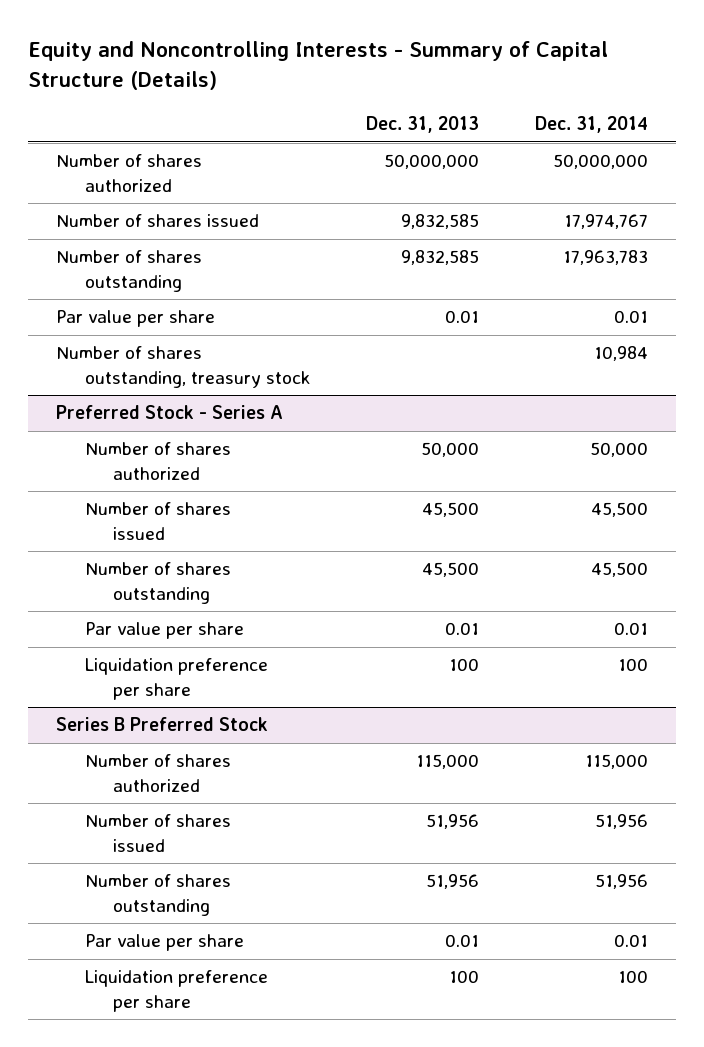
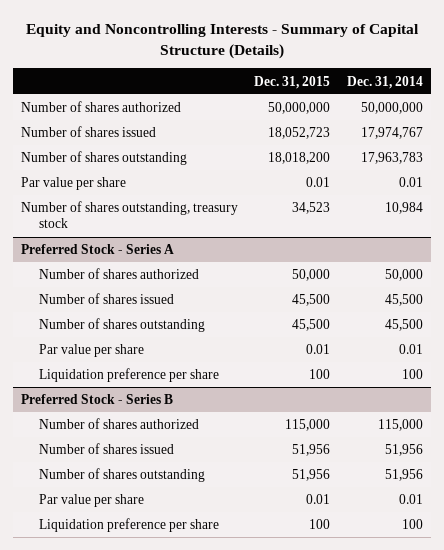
- | Dec. 31, 2013 | Dec. 31, 2014
+ | Dec. 31, 2015 | Dec. 31, 2014
- Series B Preferred Stock
+ Preferred Stock - Series B

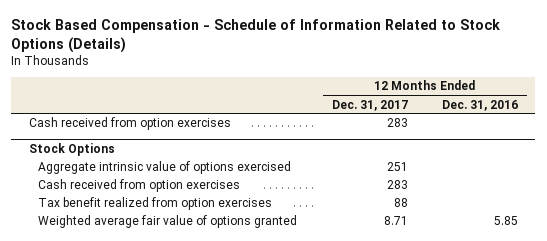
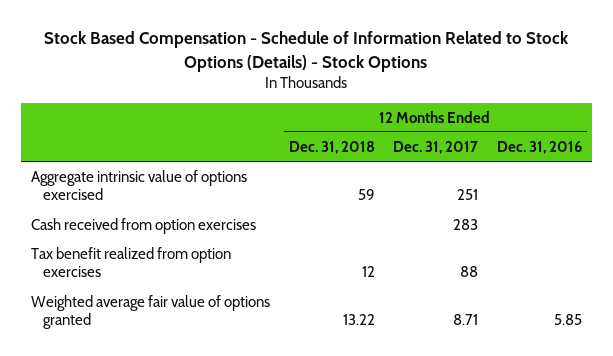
- Stock Based Compensation - Schedule of Information Related to Stock Options (Details)
+ Stock Based Compensation - Schedule of Information Related to Stock Options (Details) - Stock Options
- | 12 Months Ended Dec. 31, 2017 | 12 Months Ended Dec. 31, 2016
+ | 12 Months Ended Dec. 31, 2018 | 12 Months Ended Dec. 31, 2017 | 12 Months Ended Dec. 31, 2016
- Cash received from option exercises | 283 |
- Stock Options

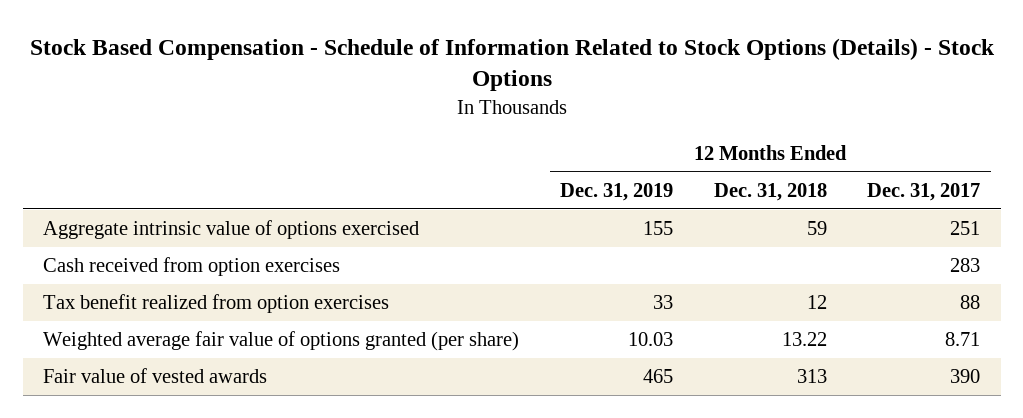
- | 12 Months Ended Dec. 31, 2018 | 12 Months Ended Dec. 31, 2017 | 12 Months Ended Dec. 31, 2016
+ | 12 Months Ended Dec. 31, 2019 | 12 Months Ended Dec. 31, 2018 | 12 Months Ended Dec. 31, 2017
- Weighted average fair value of options granted | 13.22 | 8.71 | 5.85
+ Weighted average fair value of options granted (per share) | 10.03 | 13.22 | 8.71
+ Fair value of vested awards | 465 | 313 | 390

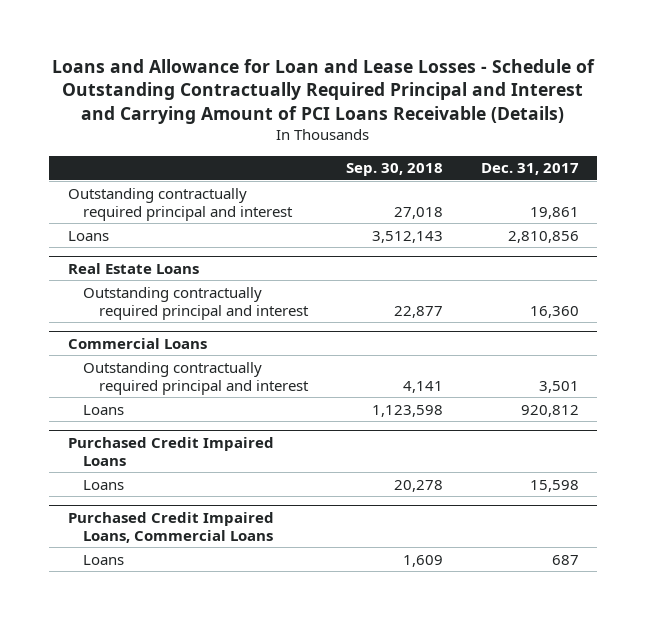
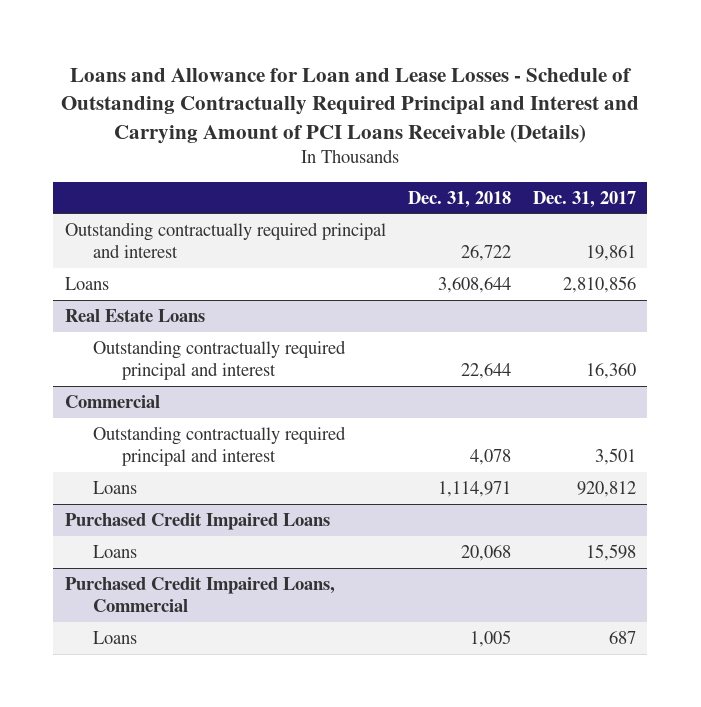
- | Sep. 30, 2018 | Dec. 31, 2017
+ | Dec. 31, 2018 | Dec. 31, 2017
- Commercial Loans
+ Commercial
- Purchased Credit Impaired Loans, Commercial Loans
+ Purchased Credit Impaired Loans, Commercial

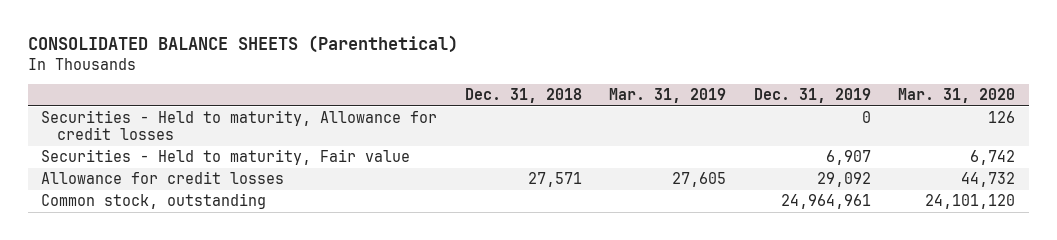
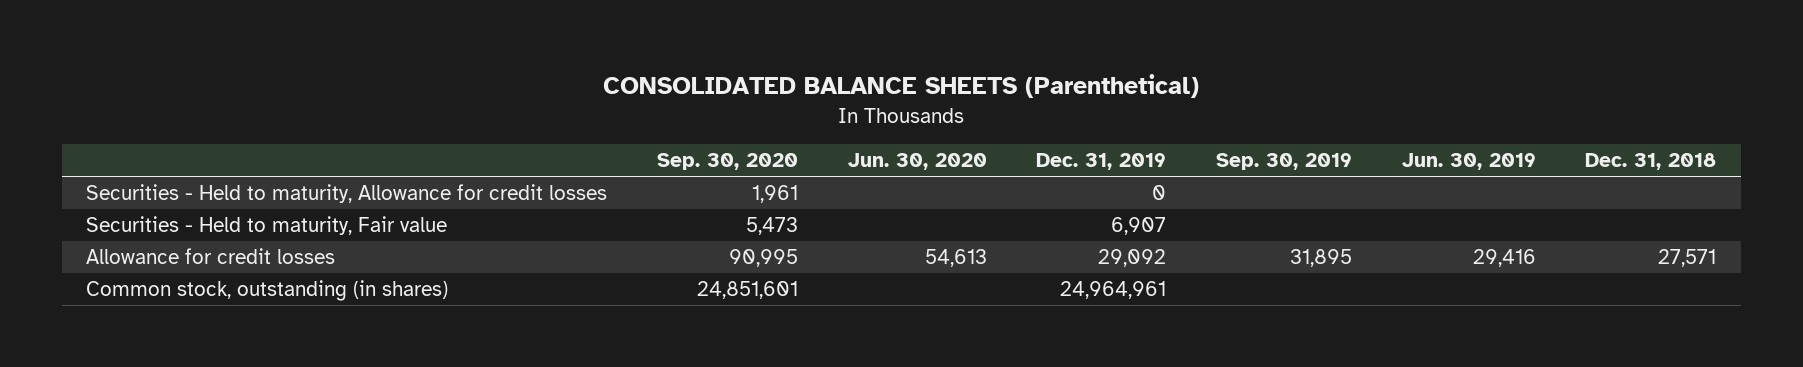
- | Dec. 31, 2018 | Mar. 31, 2019 | Dec. 31, 2019 | Mar. 31, 2020
+ | Sep. 30, 2020 | Jun. 30, 2020 | Dec. 31, 2019 | Sep. 30, 2019 | Jun. 30, 2019 | Dec. 31, 2018
- Common stock, outstanding | | | 24,964,961 | 24,101,120
+ Common stock, outstanding (in shares) | 24,851,601 | | 24,964,961 | | |

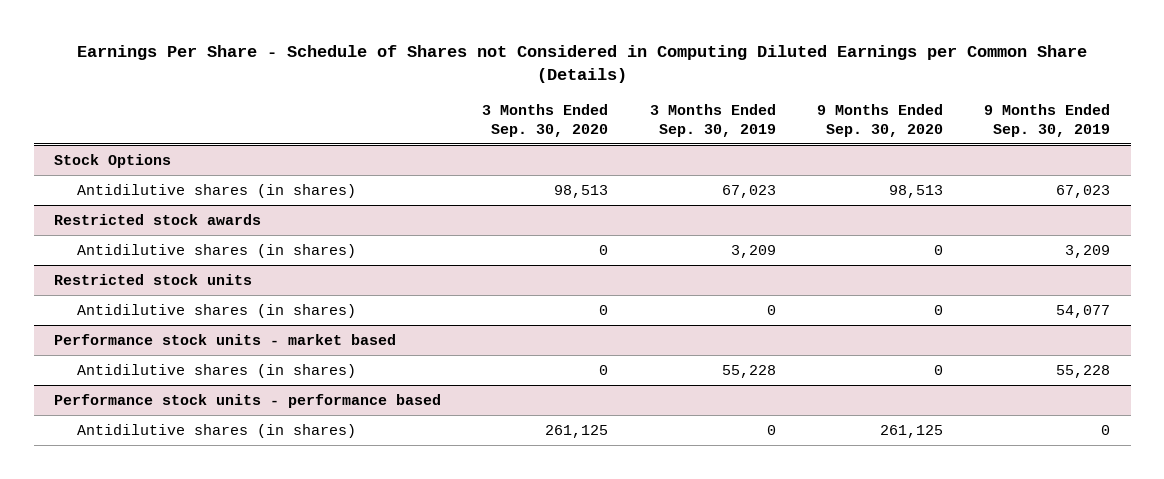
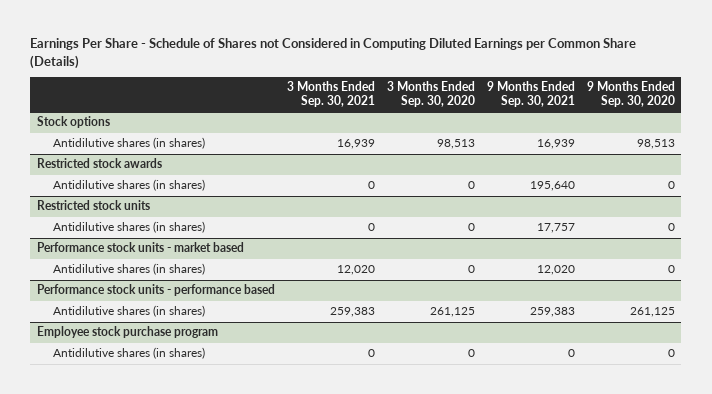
- | 3 Months Ended Sep. 30, 2020 | 3 Months Ended Sep. 30, 2019 | 9 Months Ended Sep. 30, 2020 | 9 Months Ended Sep. 30, 2019
+ | 3 Months Ended Sep. 30, 2021 | 3 Months Ended Sep. 30, 2020 | 9 Months Ended Sep. 30, 2021 | 9 Months Ended Sep. 30, 2020
- Stock Options
+ Stock options
+ Employee stock purchase program
+ Antidilutive shares (in shares) | 0 | 0 | 0 | 0

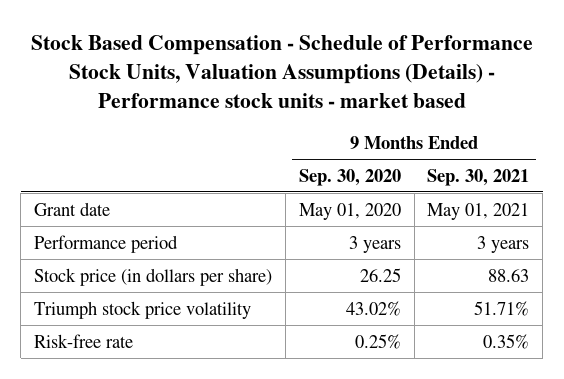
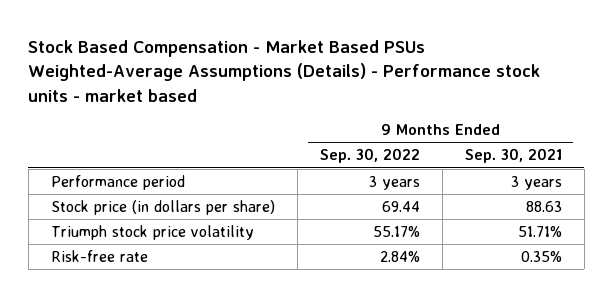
- Stock Based Compensation - Schedule of Performance Stock Units, Valuation Assumptions (Details) - Performance stock units - market based
+ Stock Based Compensation - Market Based PSUs Weighted-Average Assumptions (Details) - Performance stock units - market based
- | 9 Months Ended Sep. 30, 2020 | 9 Months Ended Sep. 30, 2021
+ | 9 Months Ended Sep. 30, 2022 | 9 Months Ended Sep. 30, 2021
- Grant date | May 01, 2020 | May 01, 2021

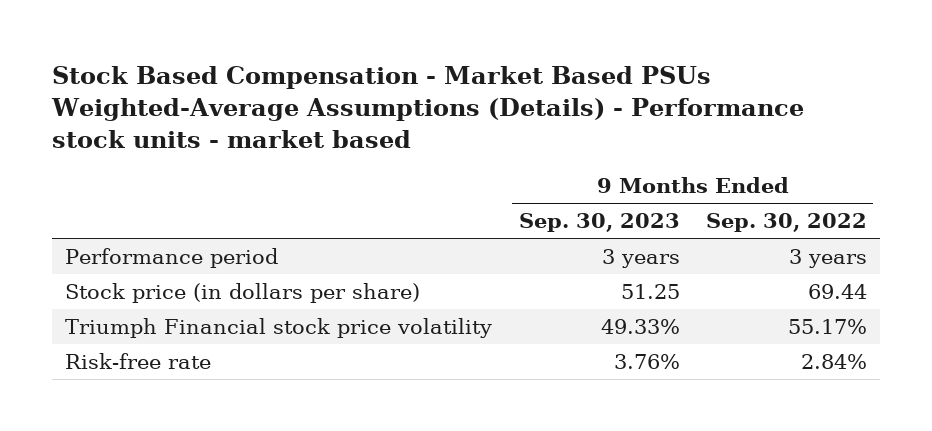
- | 9 Months Ended Sep. 30, 2022 | 9 Months Ended Sep. 30, 2021
+ | 9 Months Ended Sep. 30, 2023 | 9 Months Ended Sep. 30, 2022
- Triumph stock price volatility | 55.17% | 51.71%
+ Triumph Financial stock price volatility | 49.33% | 55.17%

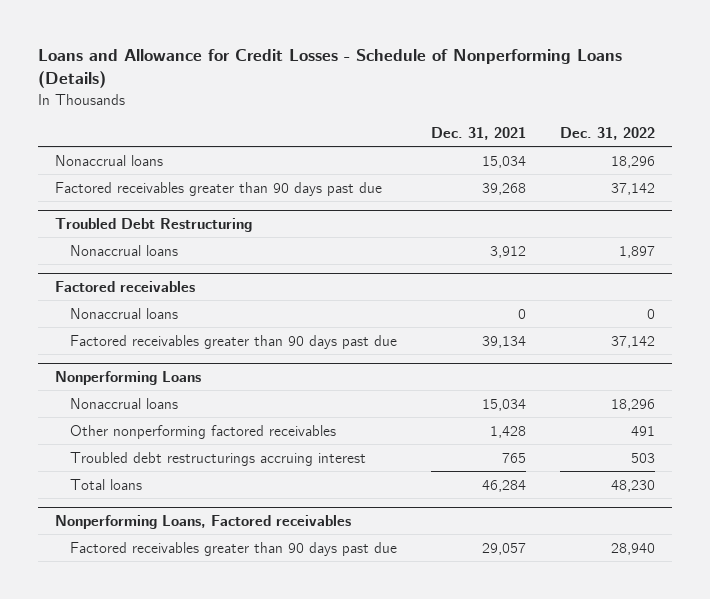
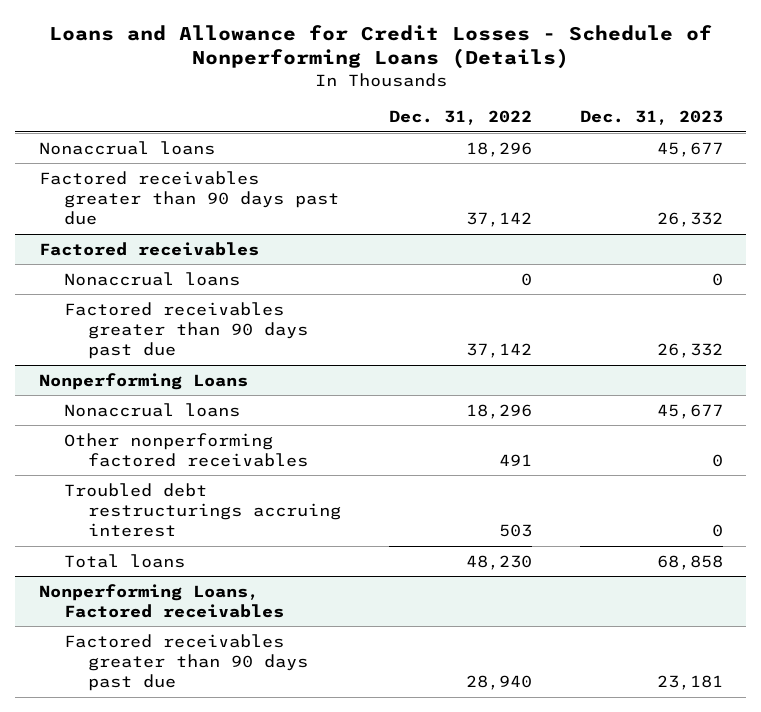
- | Dec. 31, 2021 | Dec. 31, 2022
+ | Dec. 31, 2022 | Dec. 31, 2023
- Troubled Debt Restructuring
- Nonaccrual loans | 3,912 | 1,897

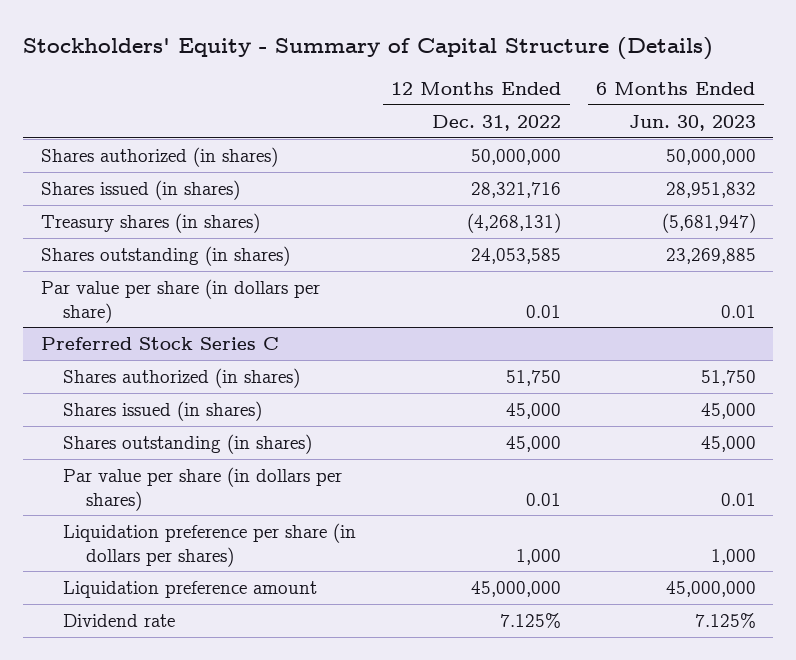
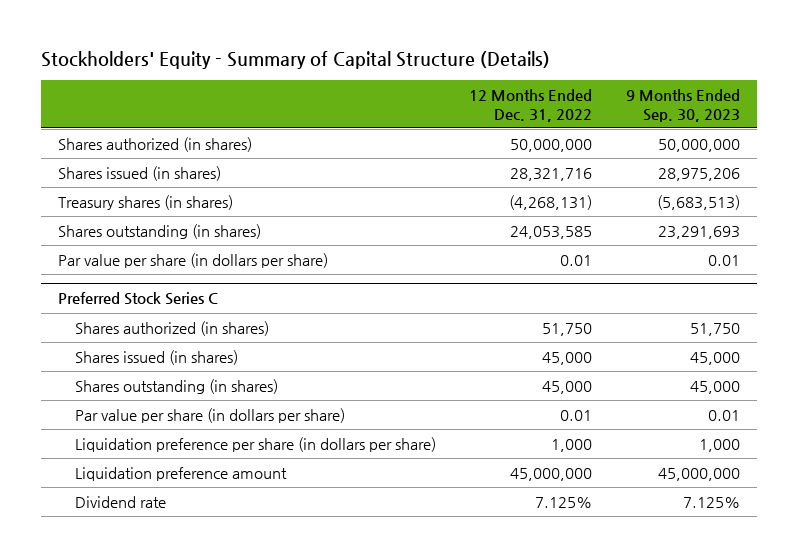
- | 12 Months Ended Dec. 31, 2022 | 6 Months Ended Jun. 30, 2023
+ | 12 Months Ended Dec. 31, 2022 | 9 Months Ended Sep. 30, 2023
@ Preferred Stock Series C
- Par value per share (in dollars per shares) | 0.01 | 0.01
- Liquidation preference per share (in dollars per shares) | 1,000 | 1,000
+ Par value per share (in dollars per share) | 0.01 | 0.01
+ Liquidation preference per share (in dollars per share) | 1,000 | 1,000

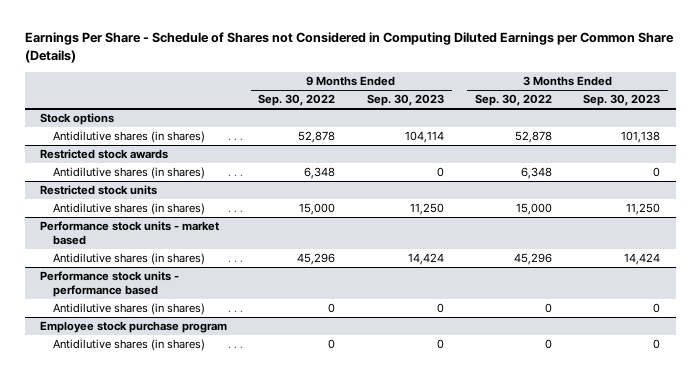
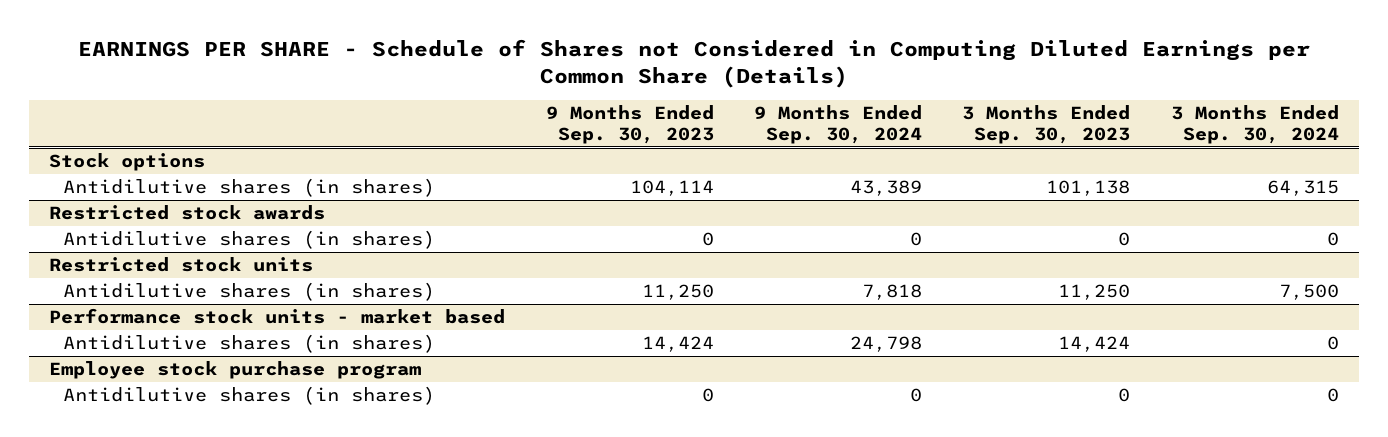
- Earnings Per Share - Schedule of Shares not Considered in Computing Diluted Earnings per Common Share (Details)
+ EARNINGS PER SHARE - Schedule of Shares not Considered in Computing Diluted Earnings per Common Share (Details)
- | 9 Months Ended Sep. 30, 2022 | 9 Months Ended Sep. 30, 2023 | 3 Months Ended Sep. 30, 2022 | 3 Months Ended Sep. 30, 2023
+ | 9 Months Ended Sep. 30, 2023 | 9 Months Ended Sep. 30, 2024 | 3 Months Ended Sep. 30, 2023 | 3 Months Ended Sep. 30, 2024
- Performance stock units - performance based
- Antidilutive shares (in shares) | 0 | 0 | 0 | 0

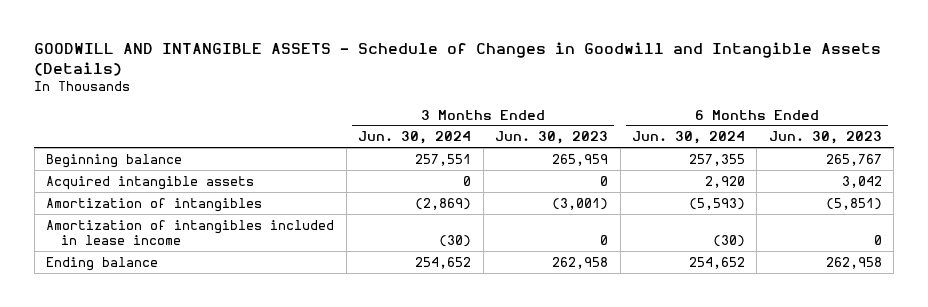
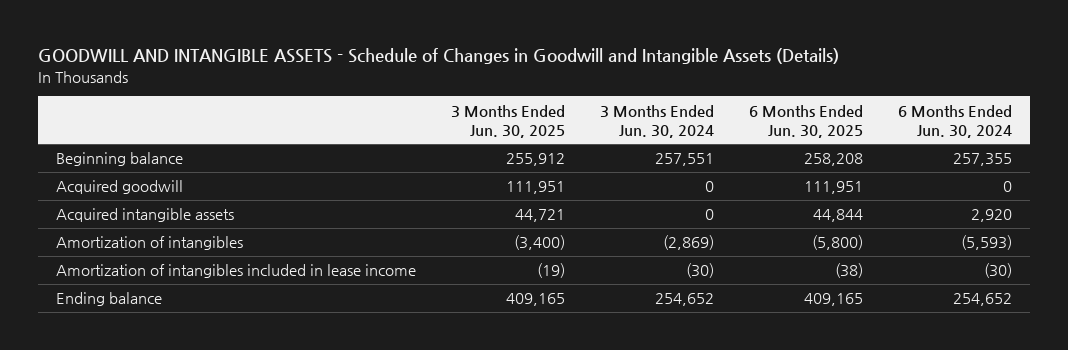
- | 3 Months Ended Jun. 30, 2024 | 3 Months Ended Jun. 30, 2023 | 6 Months Ended Jun. 30, 2024 | 6 Months Ended Jun. 30, 2023
+ | 3 Months Ended Jun. 30, 2025 | 3 Months Ended Jun. 30, 2024 | 6 Months Ended Jun. 30, 2025 | 6 Months Ended Jun. 30, 2024
+ Acquired goodwill | 111,951 | 0 | 111,951 | 0

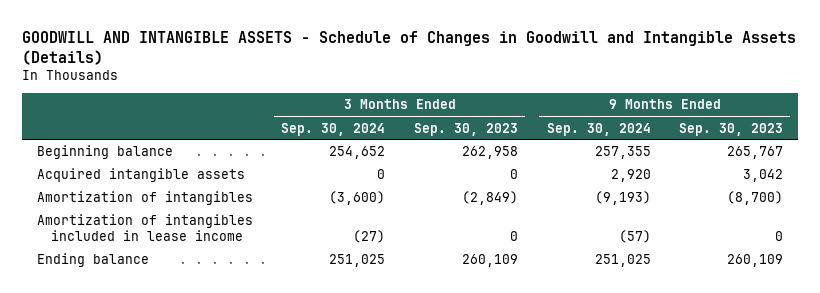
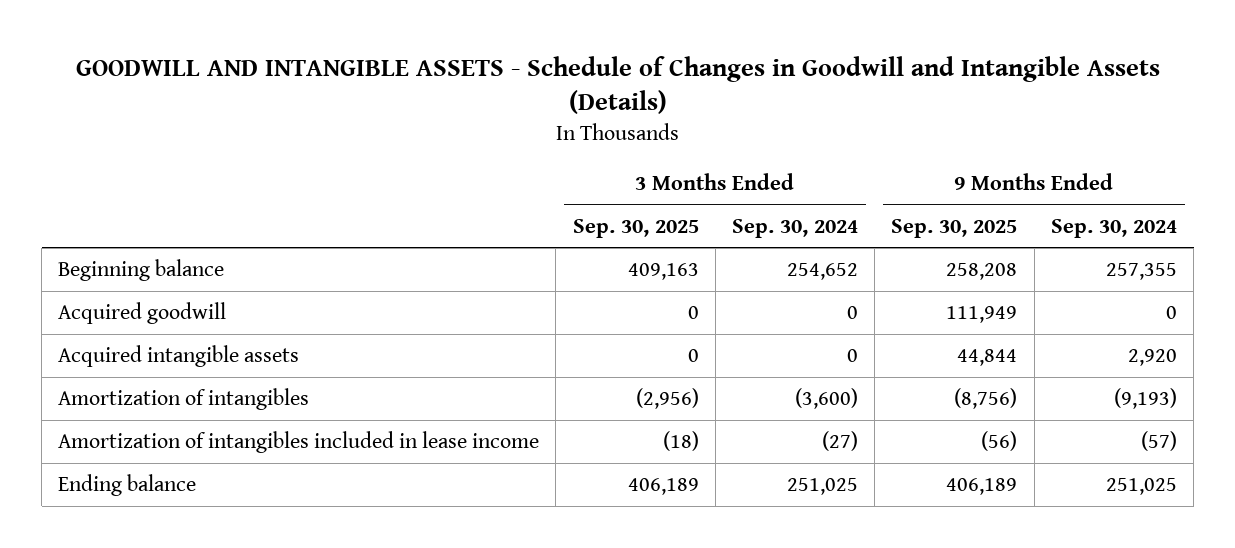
- | 3 Months Ended Sep. 30, 2024 | 3 Months Ended Sep. 30, 2023 | 9 Months Ended Sep. 30, 2024 | 9 Months Ended Sep. 30, 2023
+ | 3 Months Ended Sep. 30, 2025 | 3 Months Ended Sep. 30, 2024 | 9 Months Ended Sep. 30, 2025 | 9 Months Ended Sep. 30, 2024
+ Acquired goodwill | 0 | 0 | 111,949 | 0

